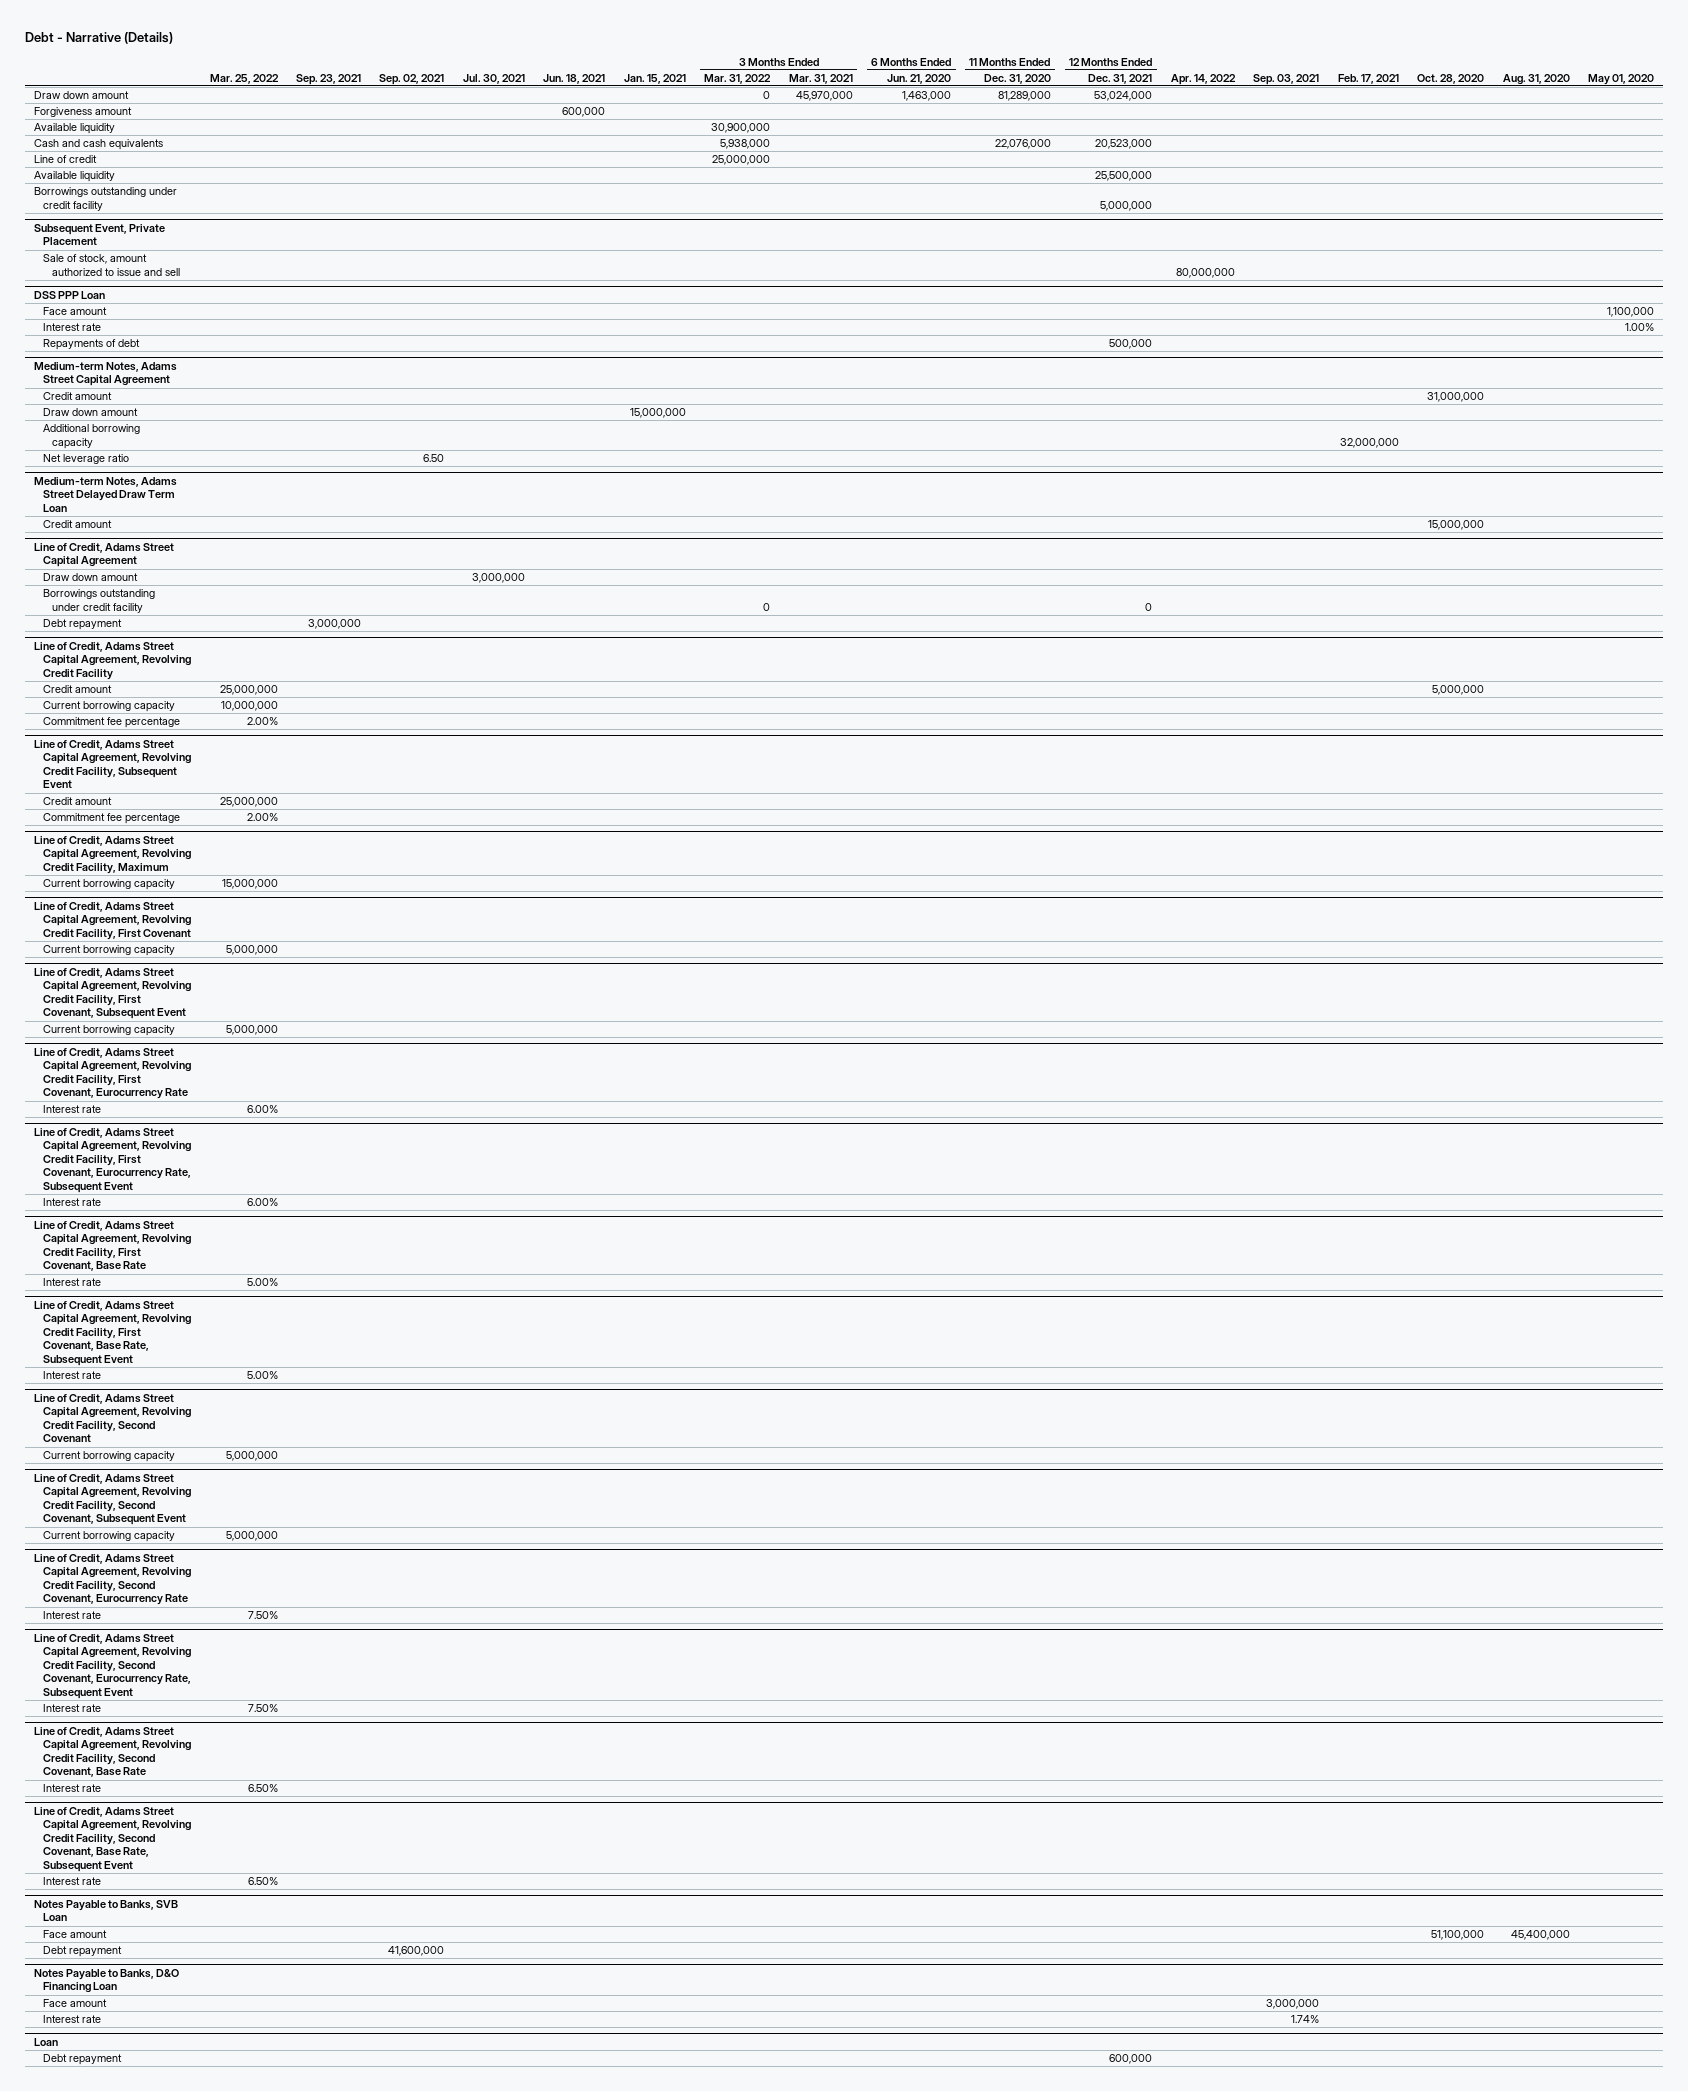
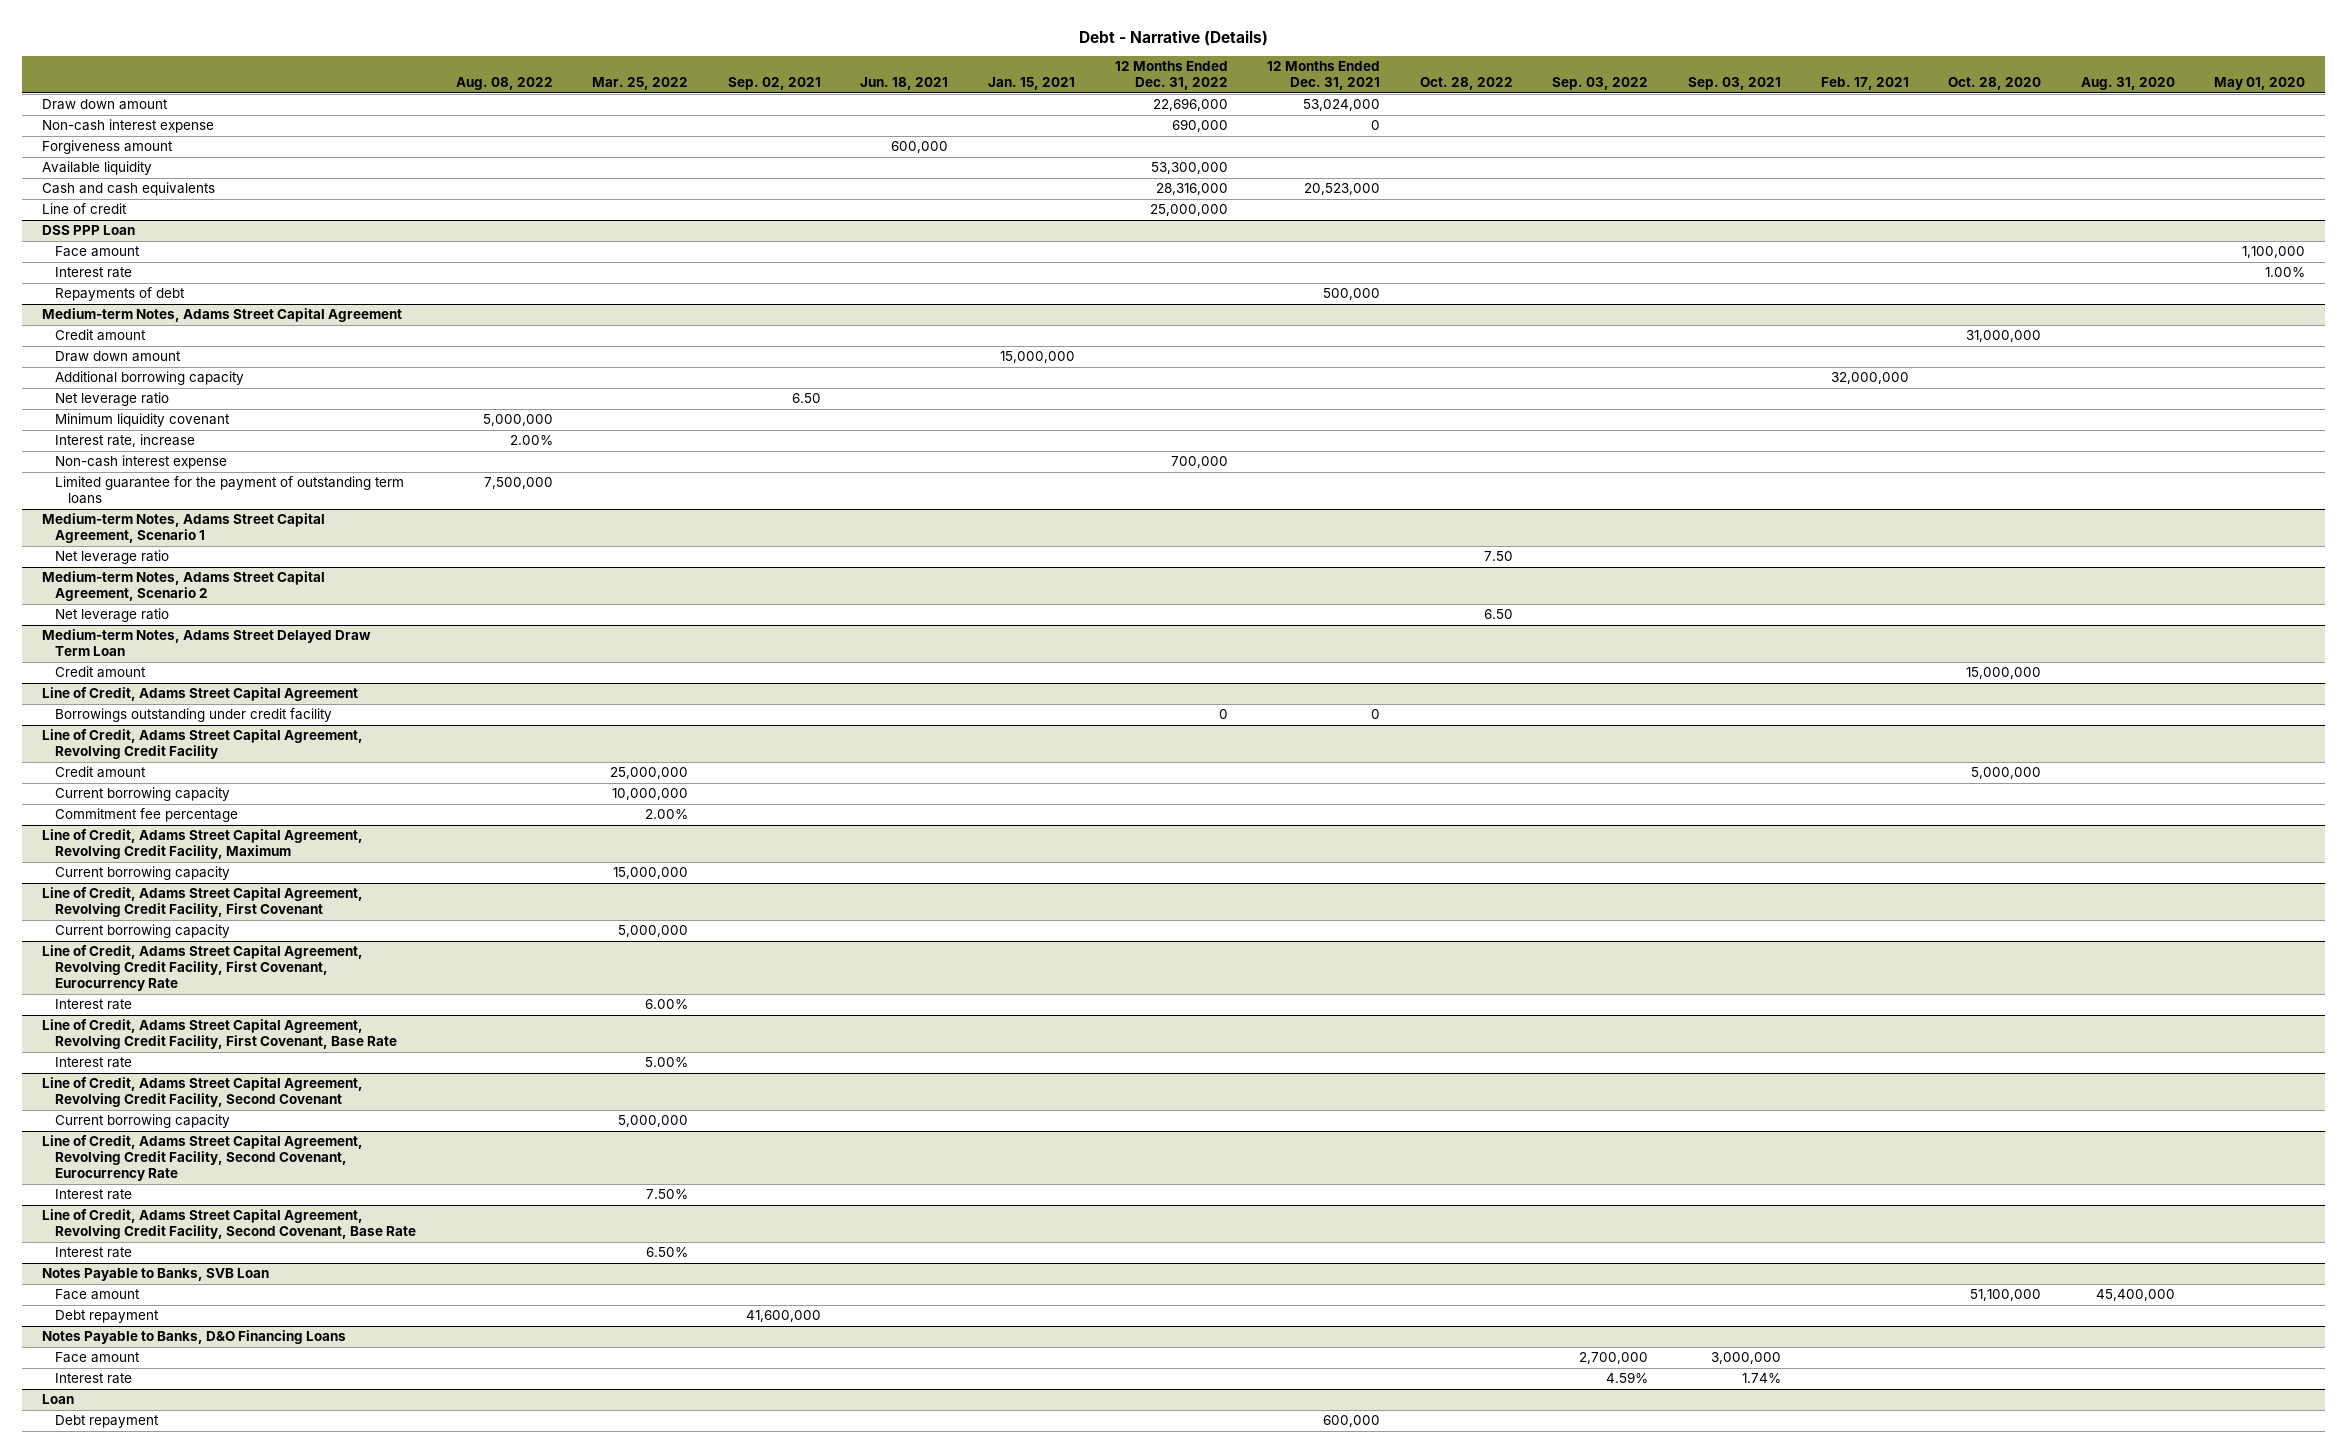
- | Mar. 25, 2022 | Sep. 23, 2021 | Sep. 02, 2021 | Jul. 30, 2021 | Jun. 18, 2021 | Jan. 15, 2021 | 3 Months Ended Mar. 31, 2022 | 3 Months Ended Mar. 31, 2021 | 6 Months Ended Jun. 21, 2020 | 11 Months Ended Dec. 31, 2020 | 12 Months Ended Dec. 31, 2021 | Apr. 14, 2022 | Sep. 03, 2021 | Feb. 17, 2021 | Oct. 28, 2020 | Aug. 31, 2020 | May 01, 2020
+ | Aug. 08, 2022 | Mar. 25, 2022 | Sep. 02, 2021 | Jun. 18, 2021 | Jan. 15, 2021 | 12 Months Ended Dec. 31, 2022 | 12 Months Ended Dec. 31, 2021 | Oct. 28, 2022 | Sep. 03, 2022 | Sep. 03, 2021 | Feb. 17, 2021 | Oct. 28, 2020 | Aug. 31, 2020 | May 01, 2020
+ Non-cash interest expense | | | | | | 690,000 | 0 | | | | | | |
- Available liquidity | | | | | | | | | | | 25,500,000 | | | | | |
- Borrowings outstanding under credit facility | | | | | | | | | | | 5,000,000 | | | | | |
- Subsequent Event, Private Placement
- Sale of stock, amount authorized to issue and sell | | | | | | | | | | | | 80,000,000 | | | | |
@ Medium-term Notes, Adams Street Capital Agreement
+ Minimum liquidity covenant | 5,000,000 | | | | | | | | | | | | |
+ Interest rate, increase | 2.00% | | | | | | | | | | | | |
+ Non-cash interest expense | | | | | | 700,000 | | | | | | | |
+ Limited guarantee for the payment of outstanding term loans | 7,500,000 | | | | | | | | | | | | |
+ Medium-term Notes, Adams Street Capital Agreement, Scenario 1
+ Net leverage ratio | | | | | | | | 7.50 | | | | | |
+ Medium-term Notes, Adams Street Capital Agreement, Scenario 2
+ Net leverage ratio | | | | | | | | 6.50 | | | | | |
@ Line of Credit, Adams Street Capital Agreement
- Draw down amount | | | | 3,000,000 | | | | | | | | | | | | |
- Debt repayment | | 3,000,000 | | | | | | | | | | | | | | |
- Line of Credit, Adams Street Capital Agreement, Revolving Credit Facility, Subsequent Event
- Credit amount | 25,000,000 | | | | | | | | | | | | | | | |
- Commitment fee percentage | 2.00% | | | | | | | | | | | | | | | |
- Line of Credit, Adams Street Capital Agreement, Revolving Credit Facility, First Covenant, Subsequent Event
- Current borrowing capacity | 5,000,000 | | | | | | | | | | | | | | | |
- Line of Credit, Adams Street Capital Agreement, Revolving Credit Facility, First Covenant, Eurocurrency Rate, Subsequent Event
- Interest rate | 6.00% | | | | | | | | | | | | | | | |
- Line of Credit, Adams Street Capital Agreement, Revolving Credit Facility, First Covenant, Base Rate, Subsequent Event
- Interest rate | 5.00% | | | | | | | | | | | | | | | |
- Line of Credit, Adams Street Capital Agreement, Revolving Credit Facility, Second Covenant, Subsequent Event
- Current borrowing capacity | 5,000,000 | | | | | | | | | | | | | | | |
- Line of Credit, Adams Street Capital Agreement, Revolving Credit Facility, Second Covenant, Eurocurrency Rate, Subsequent Event
- Interest rate | 7.50% | | | | | | | | | | | | | | | |
- Line of Credit, Adams Street Capital Agreement, Revolving Credit Facility, Second Covenant, Base Rate, Subsequent Event
- Interest rate | 6.50% | | | | | | | | | | | | | | | |
- Notes Payable to Banks, D&O Financing Loan
+ Notes Payable to Banks, D&O Financing Loans

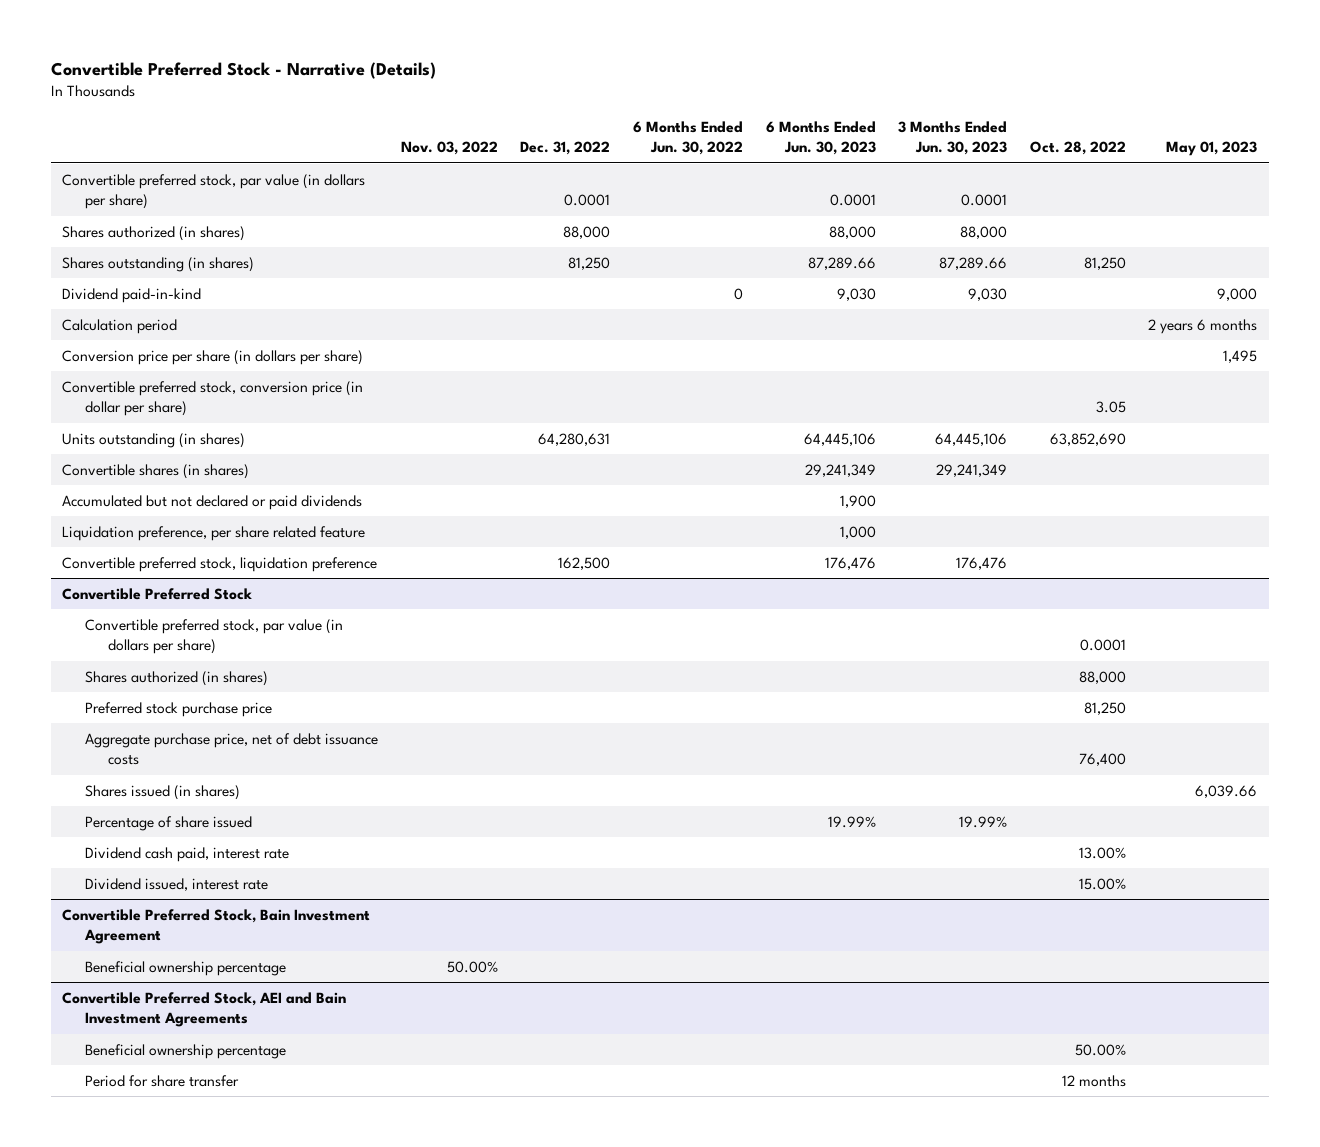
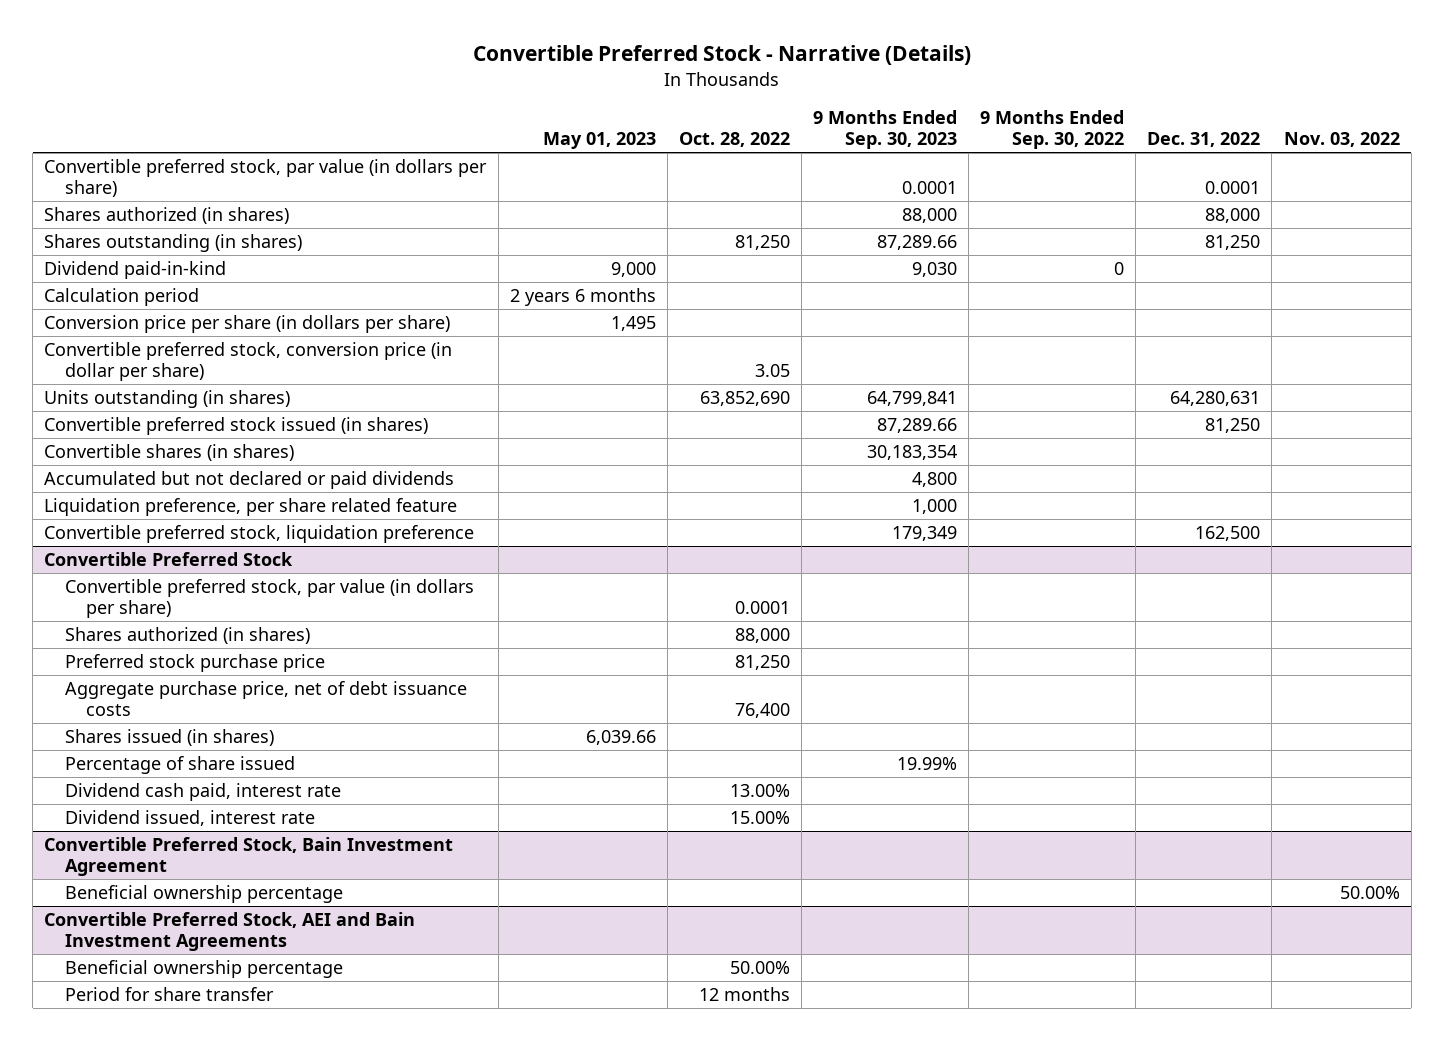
- | Nov. 03, 2022 | Dec. 31, 2022 | 6 Months Ended Jun. 30, 2022 | 6 Months Ended Jun. 30, 2023 | 3 Months Ended Jun. 30, 2023 | Oct. 28, 2022 | May 01, 2023
+ | May 01, 2023 | Oct. 28, 2022 | 9 Months Ended Sep. 30, 2023 | 9 Months Ended Sep. 30, 2022 | Dec. 31, 2022 | Nov. 03, 2022
+ Convertible preferred stock issued (in shares) | | | 87,289.66 | | 81,250 |

